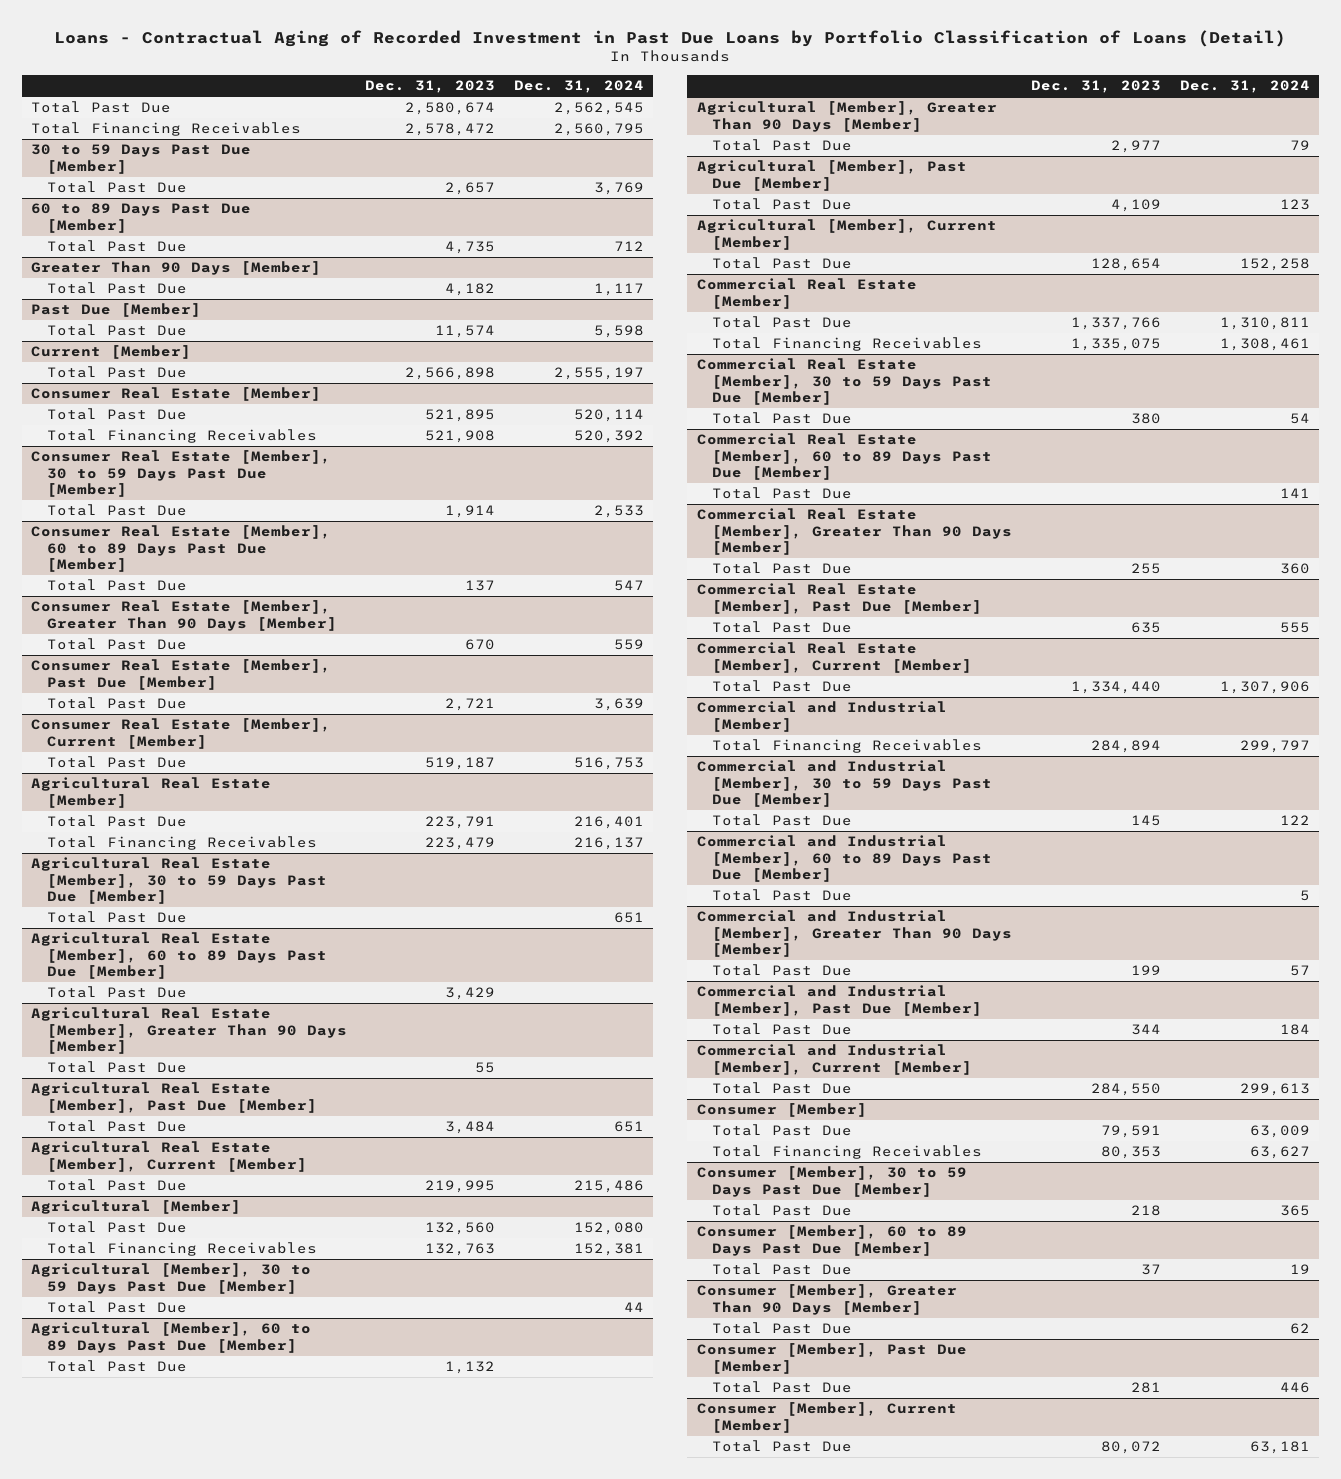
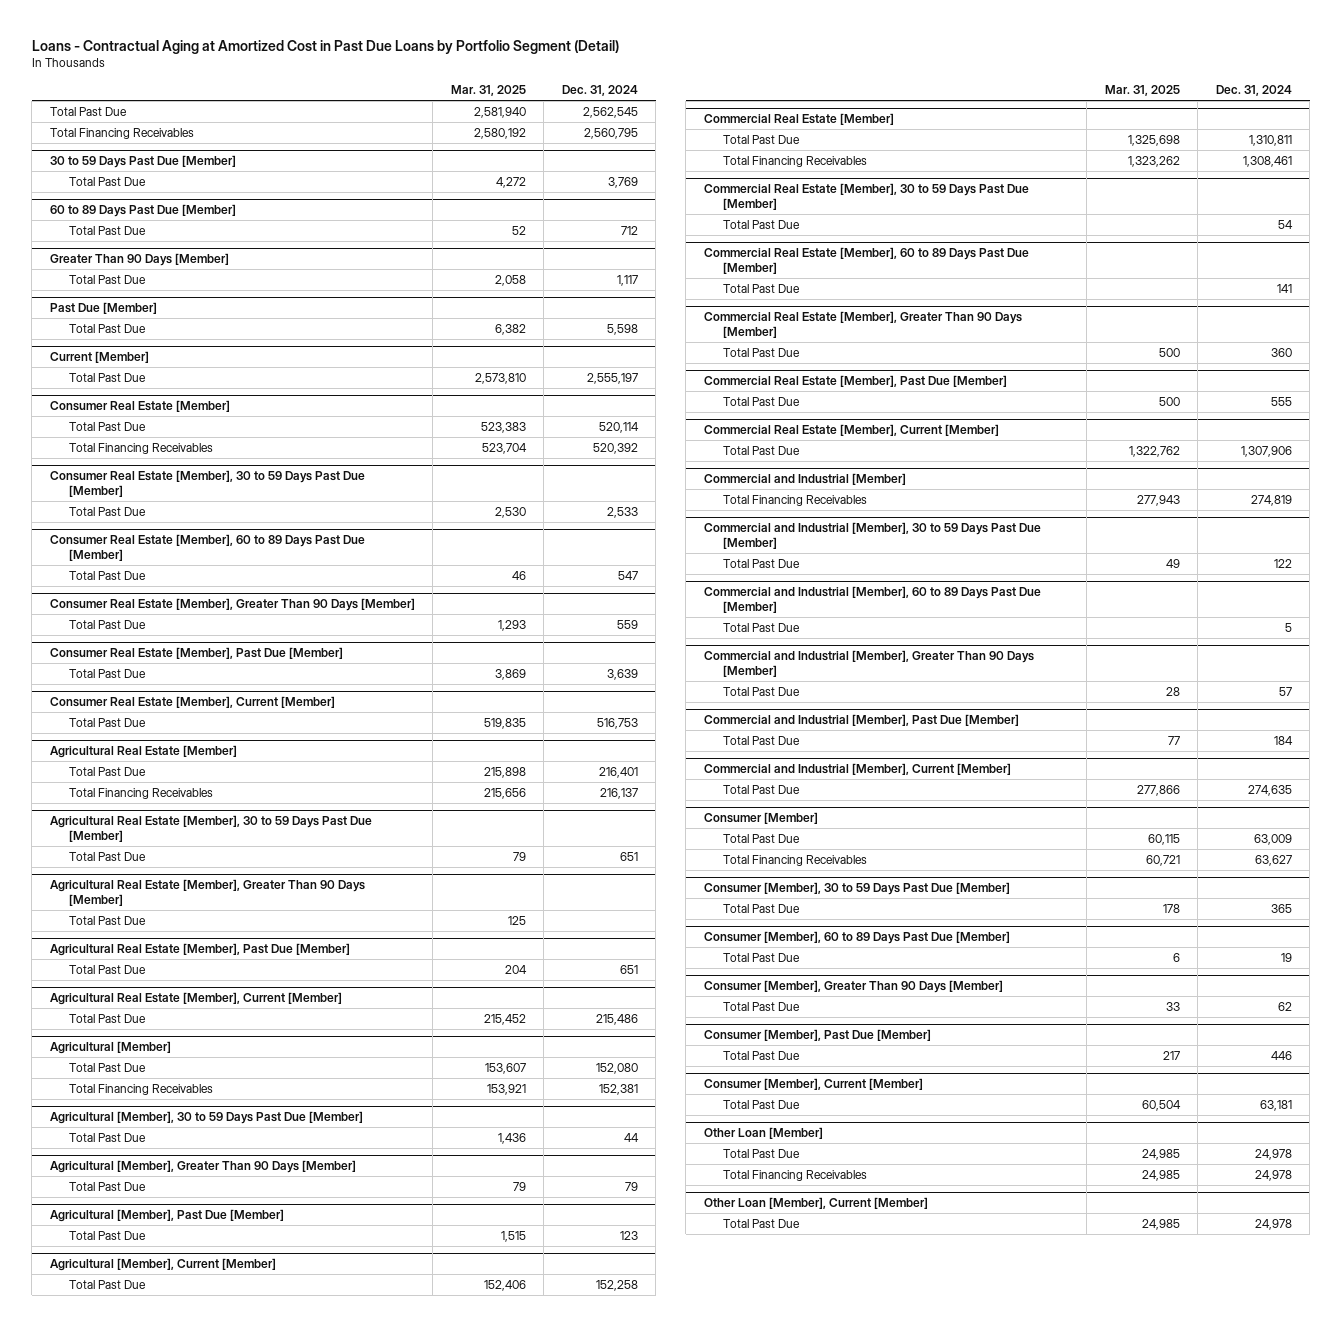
- Loans - Contractual Aging of Recorded Investment in Past Due Loans by Portfolio Classification of Loans (Detail)
+ Loans - Contractual Aging at Amortized Cost in Past Due Loans by Portfolio Segment (Detail)
- | Dec. 31, 2023 | Dec. 31, 2024
+ | Mar. 31, 2025 | Dec. 31, 2024
- Agricultural Real Estate [Member], 60 to 89 Days Past Due [Member]
- Total Past Due | 3,429 |
- Agricultural [Member], 60 to 89 Days Past Due [Member]
- Total Past Due | 1,132 |
@ Commercial and Industrial [Member]
- Total Financing Receivables | 284,894 | 299,797
+ Total Financing Receivables | 277,943 | 274,819
@ Commercial and Industrial [Member], Current [Member]
- Total Past Due | 284,550 | 299,613
+ Total Past Due | 277,866 | 274,635
+ Other Loan [Member]
+ Total Past Due | 24,985 | 24,978
+ Total Financing Receivables | 24,985 | 24,978
+ Other Loan [Member], Current [Member]
+ Total Past Due | 24,985 | 24,978

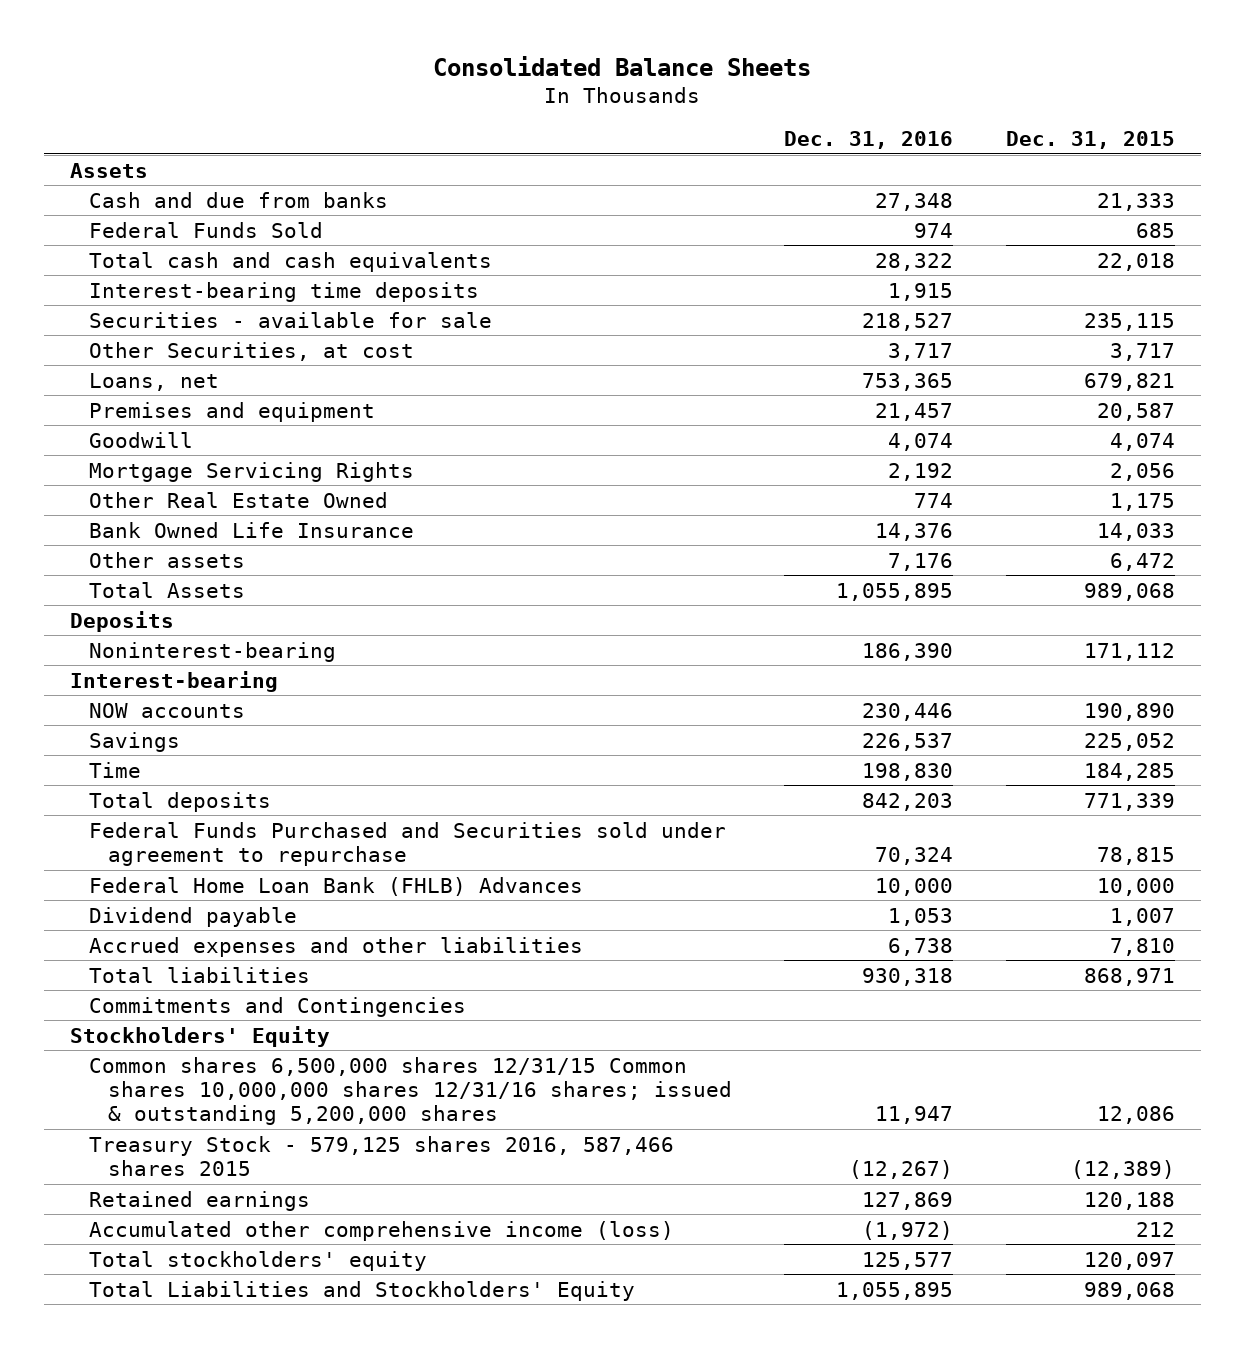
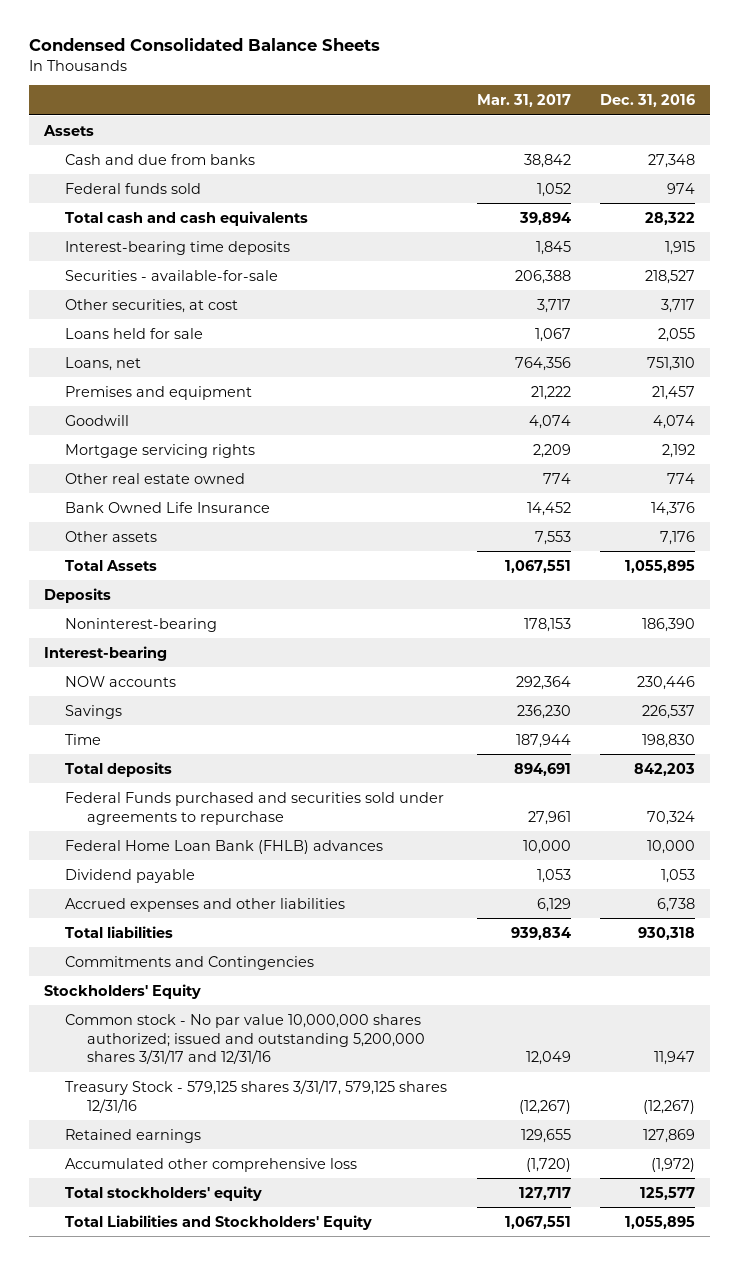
- Consolidated Balance Sheets
+ Condensed Consolidated Balance Sheets
- | Dec. 31, 2016 | Dec. 31, 2015
+ | Mar. 31, 2017 | Dec. 31, 2016
- Federal Funds Sold | 974 | 685
+ Federal funds sold | 1,052 | 974
- Securities - available for sale | 218,527 | 235,115
- Other Securities, at cost | 3,717 | 3,717
- Loans, net | 753,365 | 679,821
+ Securities - available-for-sale | 206,388 | 218,527
+ Other securities, at cost | 3,717 | 3,717
+ Loans held for sale | 1,067 | 2,055
+ Loans, net | 764,356 | 751,310
- Mortgage Servicing Rights | 2,192 | 2,056
- Other Real Estate Owned | 774 | 1,175
+ Mortgage servicing rights | 2,209 | 2,192
+ Other real estate owned | 774 | 774
- Federal Funds Purchased and Securities sold under agreement to repurchase | 70,324 | 78,815
- Federal Home Loan Bank (FHLB) Advances | 10,000 | 10,000
+ Federal Funds purchased and securities sold under agreements to repurchase | 27,961 | 70,324
+ Federal Home Loan Bank (FHLB) advances | 10,000 | 10,000
- Common shares 6,500,000 shares 12/31/15 Common shares 10,000,000 shares 12/31/16 shares; issued & outstanding 5,200,000 shares | 11,947 | 12,086
- Treasury Stock - 579,125 shares 2016, 587,466 shares 2015 | (12,267) | (12,389)
+ Common stock - No par value 10,000,000 shares authorized; issued and outstanding 5,200,000 shares 3/31/17 and 12/31/16 | 12,049 | 11,947
+ Treasury Stock - 579,125 shares 3/31/17, 579,125 shares 12/31/16 | (12,267) | (12,267)
- Accumulated other comprehensive income (loss) | (1,972) | 212
+ Accumulated other comprehensive loss | (1,720) | (1,972)

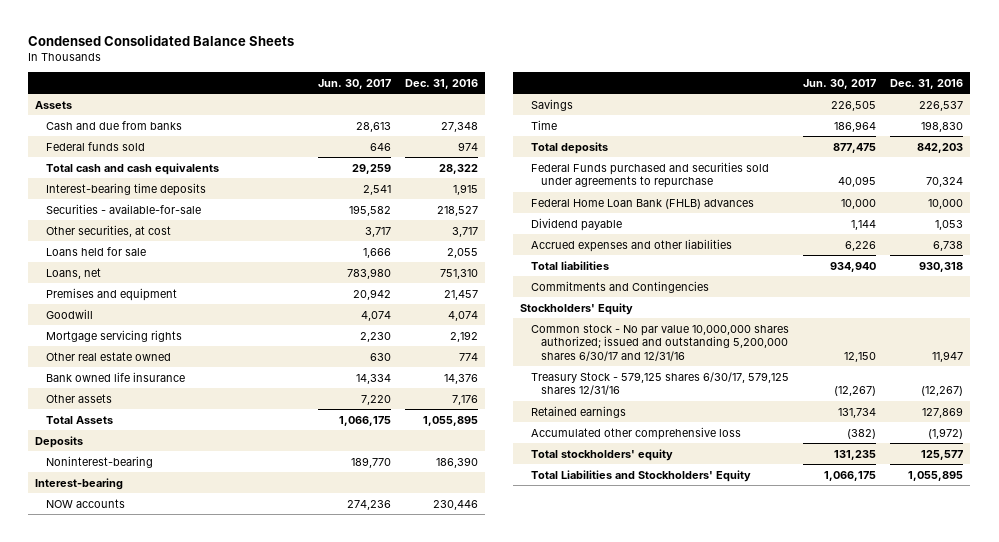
- | Mar. 31, 2017 | Dec. 31, 2016
+ | Jun. 30, 2017 | Dec. 31, 2016
- Bank Owned Life Insurance | 14,452 | 14,376
+ Bank owned life insurance | 14,334 | 14,376
- Common stock - No par value 10,000,000 shares authorized; issued and outstanding 5,200,000 shares 3/31/17 and 12/31/16 | 12,049 | 11,947
- Treasury Stock - 579,125 shares 3/31/17, 579,125 shares 12/31/16 | (12,267) | (12,267)
+ Common stock - No par value 10,000,000 shares authorized; issued and outstanding 5,200,000 shares 6/30/17 and 12/31/16 | 12,150 | 11,947
+ Treasury Stock - 579,125 shares 6/30/17, 579,125 shares 12/31/16 | (12,267) | (12,267)

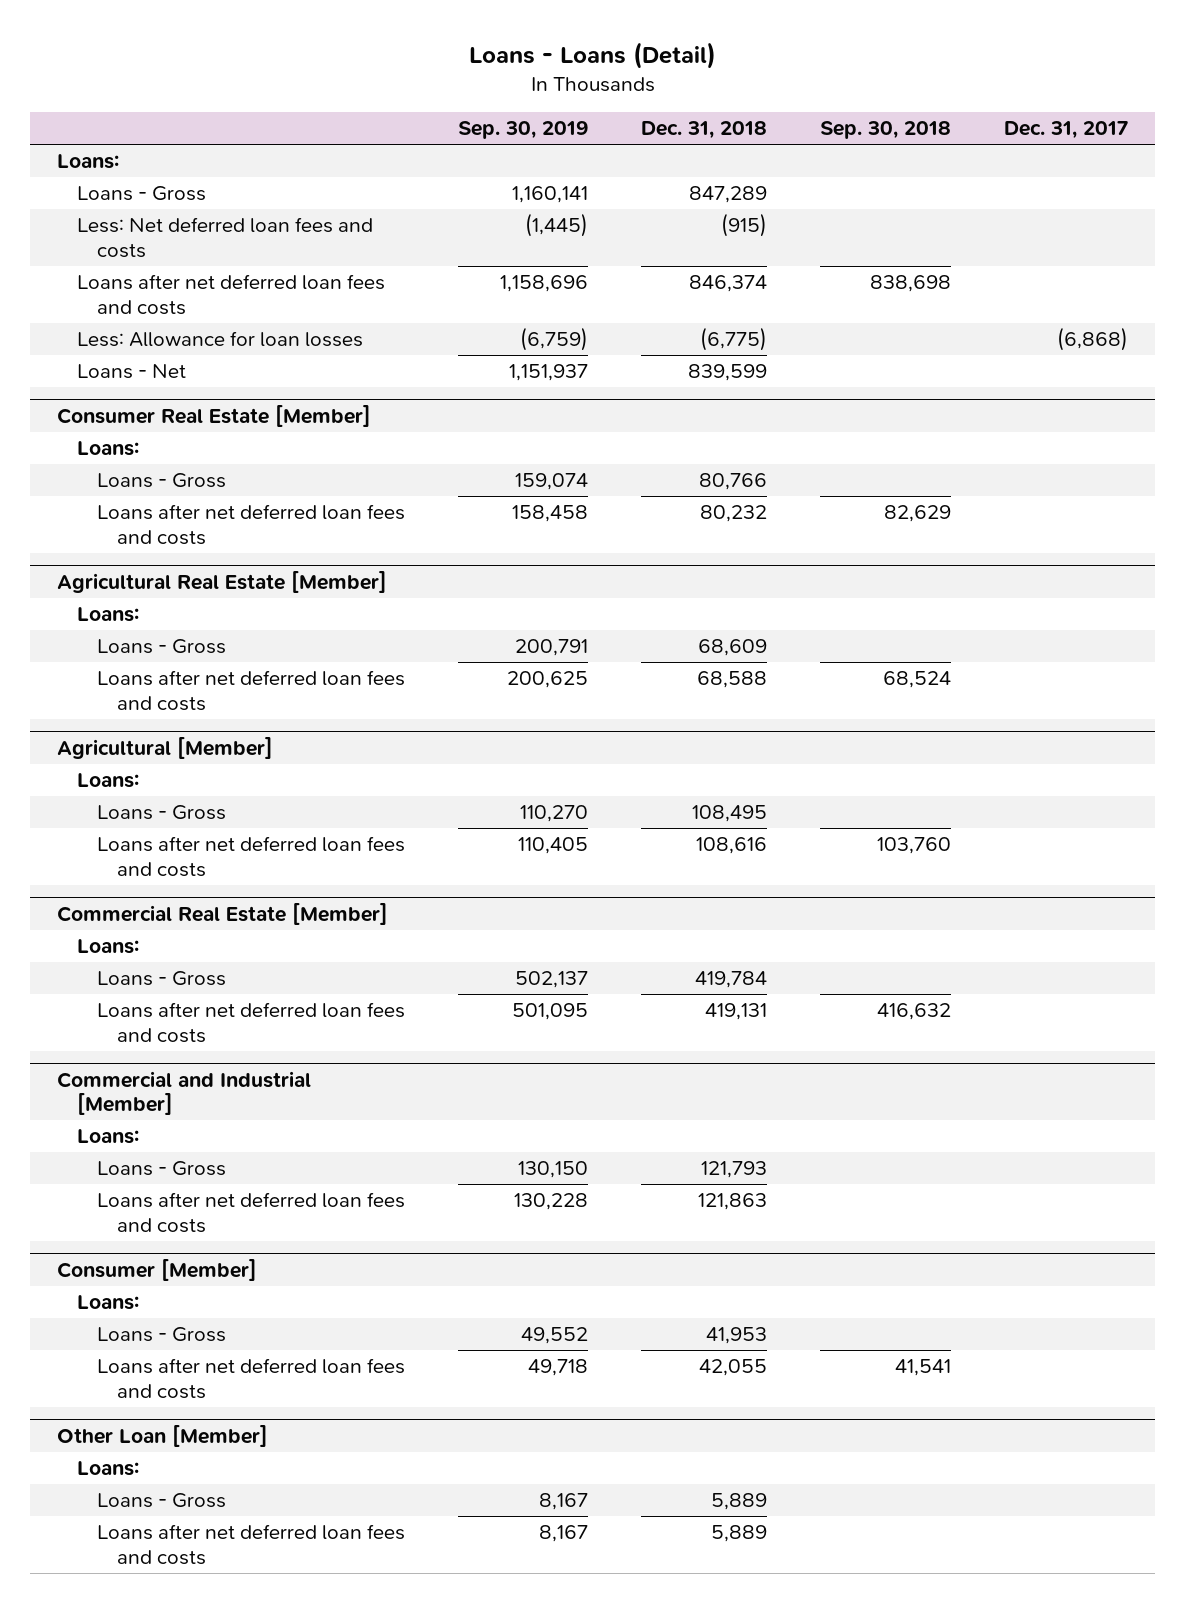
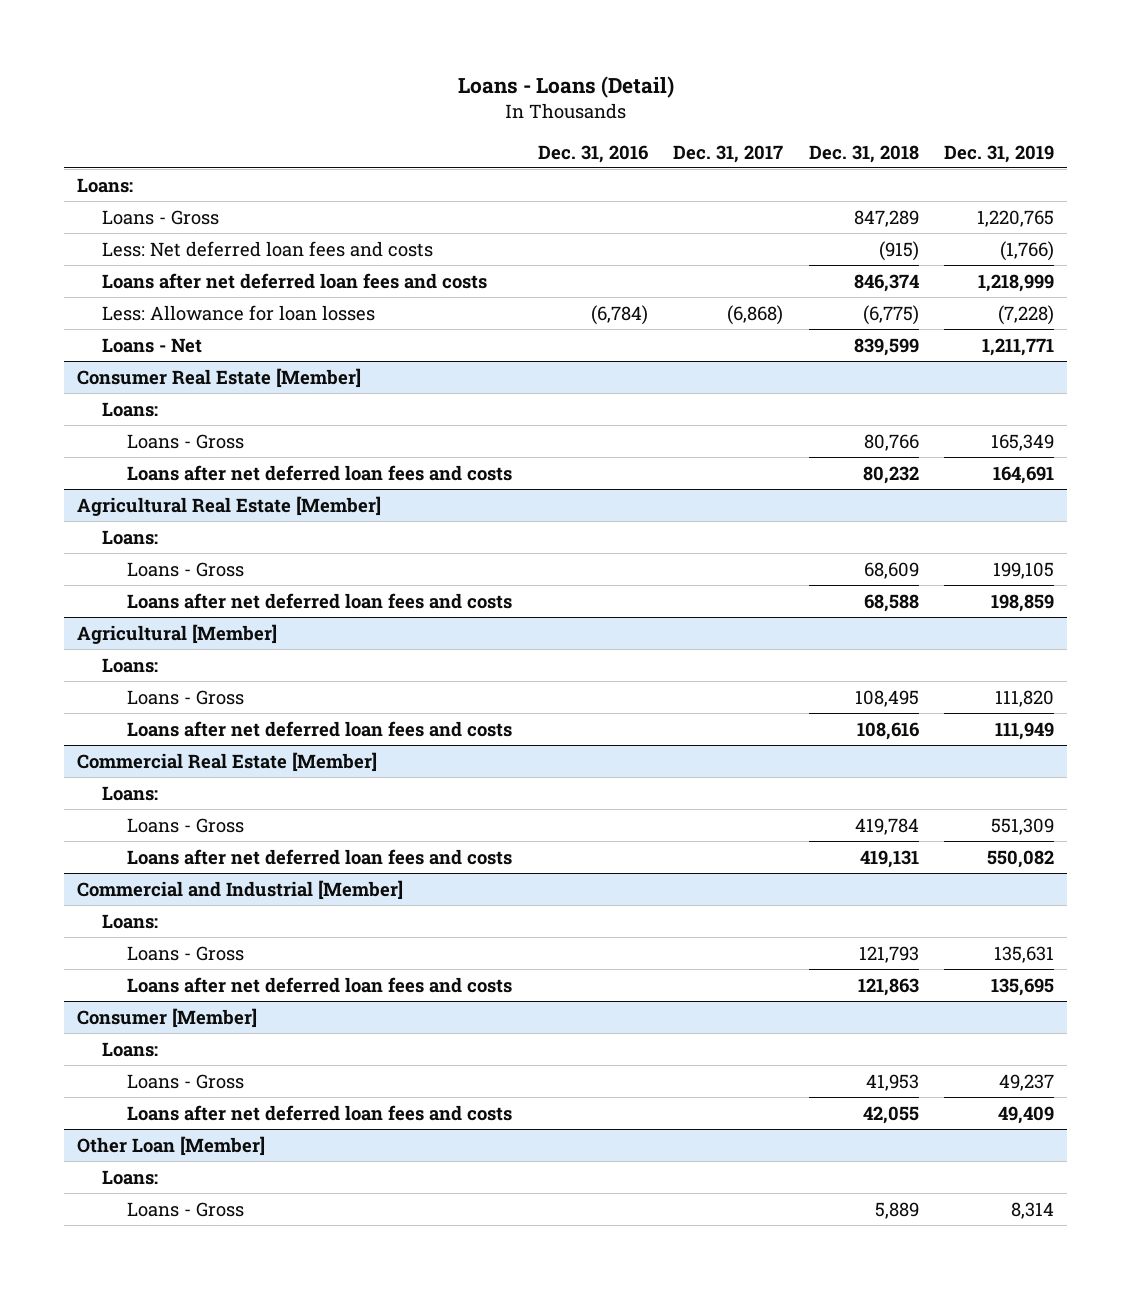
- | Sep. 30, 2019 | Dec. 31, 2018 | Sep. 30, 2018 | Dec. 31, 2017
+ | Dec. 31, 2016 | Dec. 31, 2017 | Dec. 31, 2018 | Dec. 31, 2019
@ Other Loan [Member]
- Loans after net deferred loan fees and costs | 8,167 | 5,889 | |

